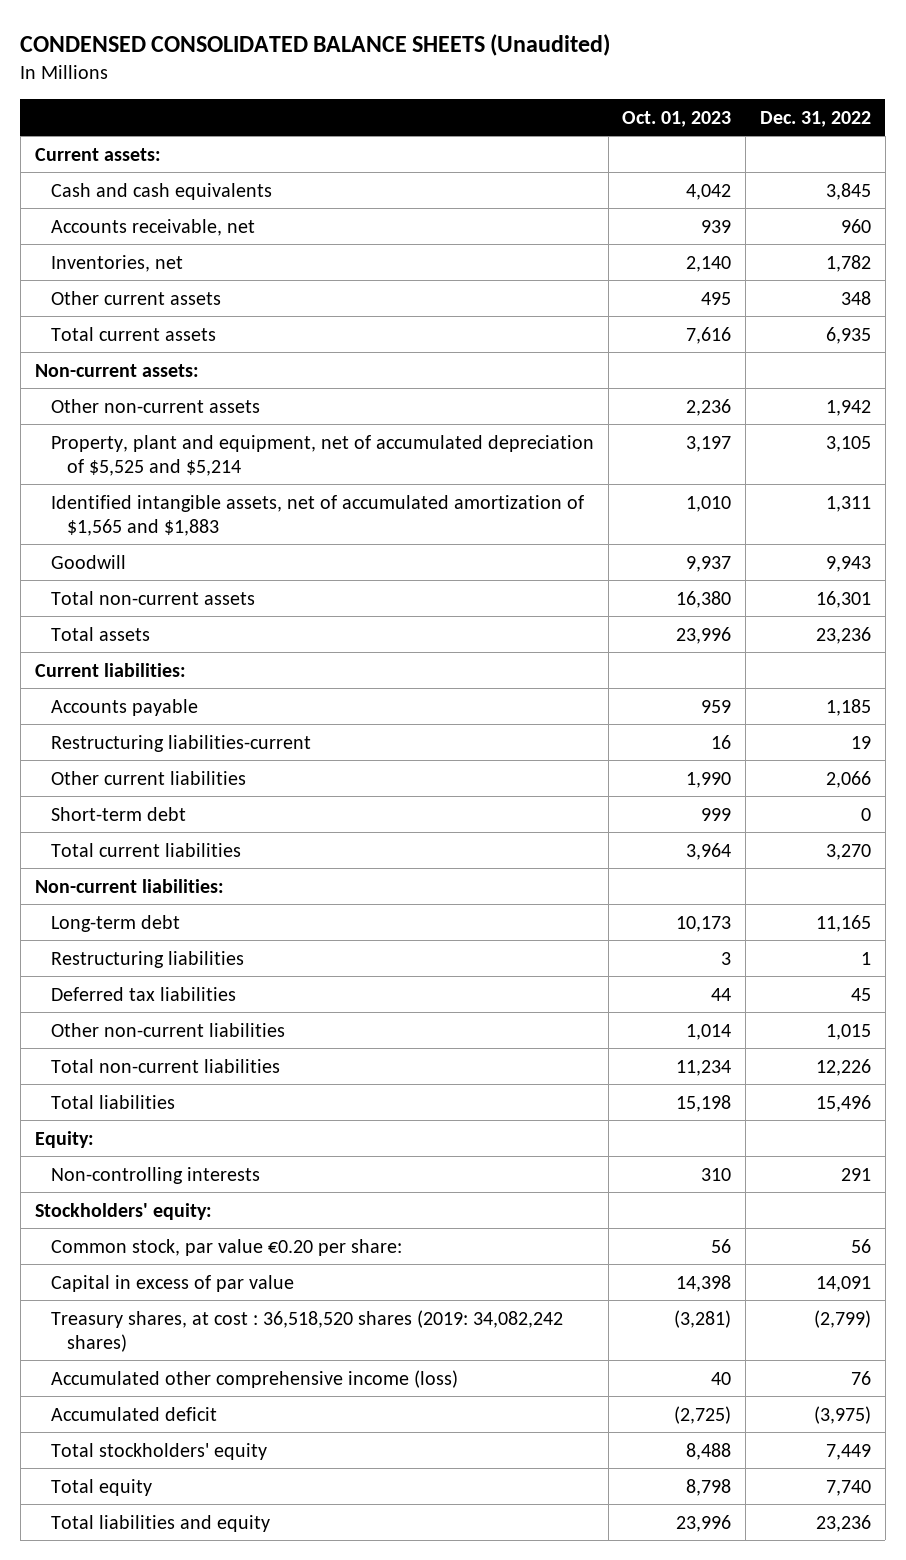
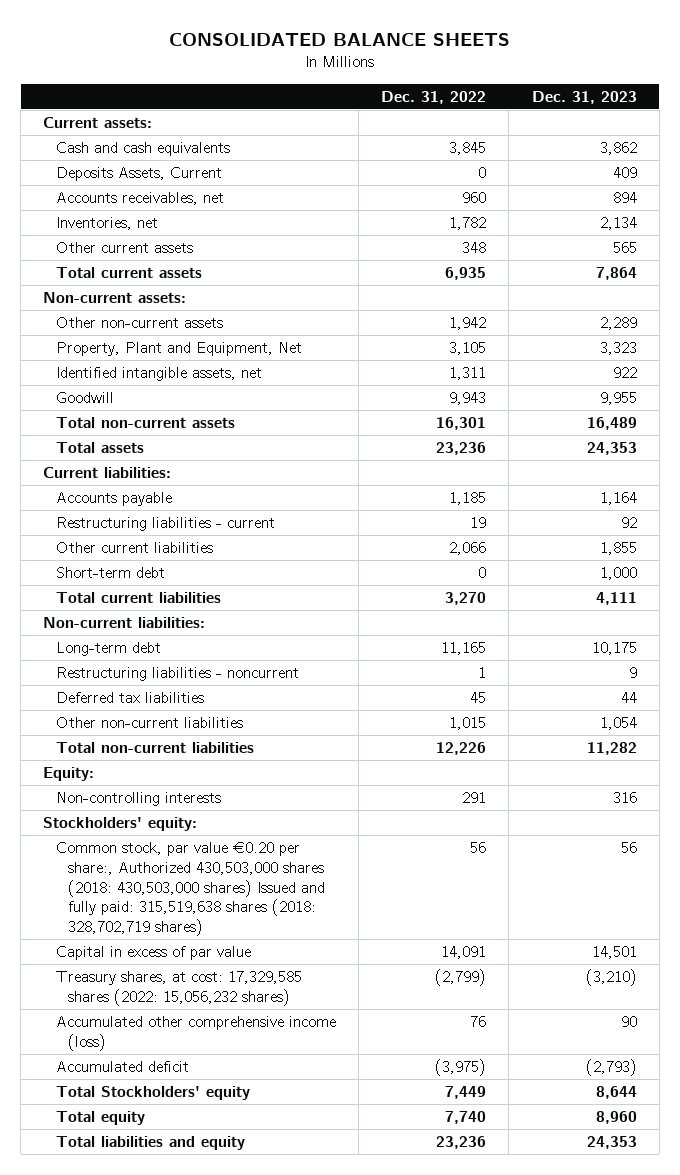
- CONDENSED CONSOLIDATED BALANCE SHEETS (Unaudited)
+ CONSOLIDATED BALANCE SHEETS
- | Oct. 01, 2023 | Dec. 31, 2022
+ | Dec. 31, 2022 | Dec. 31, 2023
- Accounts receivable, net | 939 | 960
+ Deposits Assets, Current | 0 | 409
+ Accounts receivables, net | 960 | 894
- Property, plant and equipment, net of accumulated depreciation of $5,525 and $5,214 | 3,197 | 3,105
- Identified intangible assets, net of accumulated amortization of $1,565 and $1,883 | 1,010 | 1,311
+ Property, Plant and Equipment, Net | 3,105 | 3,323
+ Identified intangible assets, net | 1,311 | 922
- Restructuring liabilities-current | 16 | 19
+ Restructuring liabilities - current | 19 | 92
- Restructuring liabilities | 3 | 1
+ Restructuring liabilities - noncurrent | 1 | 9
- Total liabilities | 15,198 | 15,496
- Common stock, par value €0.20 per share: | 56 | 56
+ Common stock, par value €0.20 per share:, Authorized 430,503,000 shares (2018: 430,503,000 shares) Issued and fully paid: 315,519,638 shares (2018: 328,702,719 shares) | 56 | 56
- Treasury shares, at cost : 36,518,520 shares (2019: 34,082,242 shares) | (3,281) | (2,799)
+ Treasury shares, at cost: 17,329,585 shares (2022: 15,056,232 shares) | (2,799) | (3,210)
- Total stockholders' equity | 8,488 | 7,449
+ Total Stockholders' equity | 7,449 | 8,644

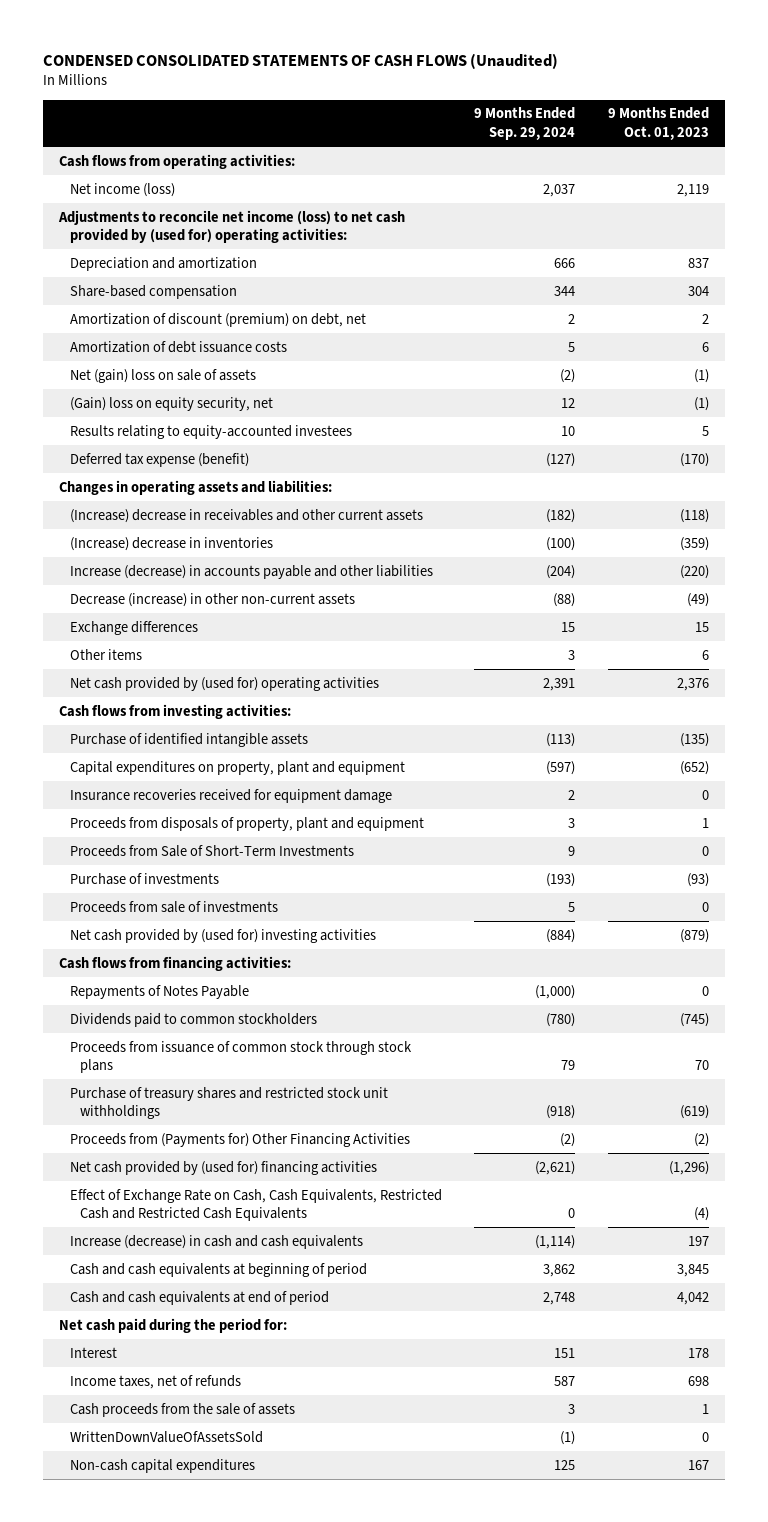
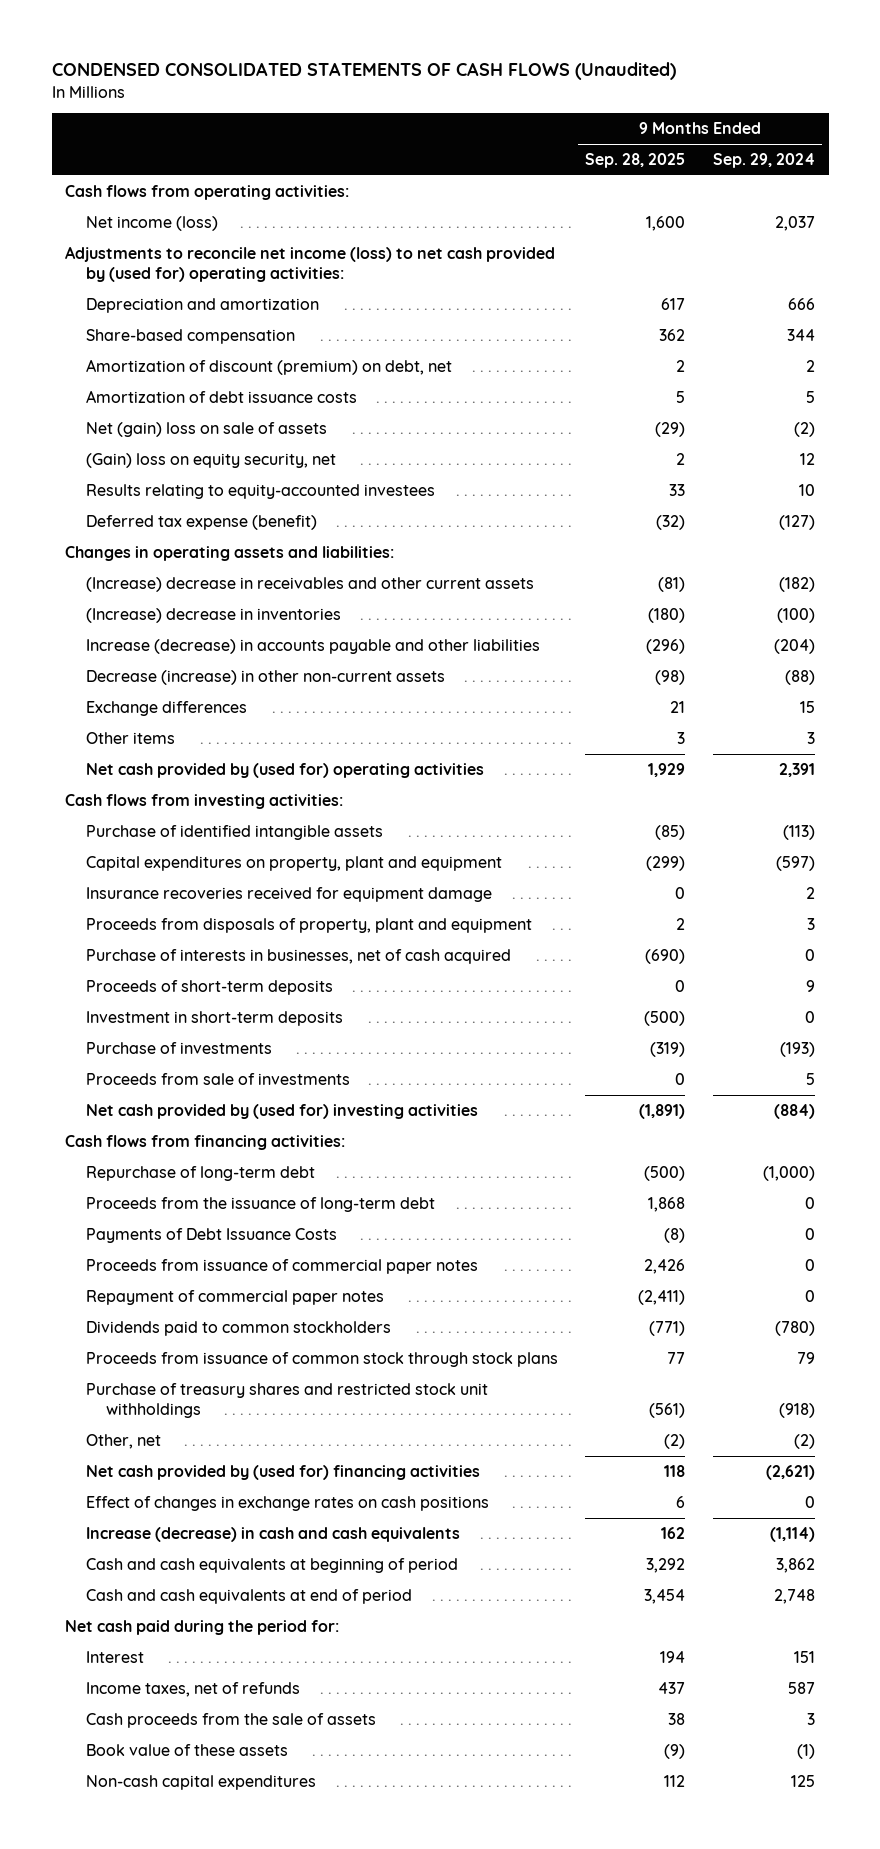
- | 9 Months Ended Sep. 29, 2024 | 9 Months Ended Oct. 01, 2023
+ | 9 Months Ended Sep. 28, 2025 | 9 Months Ended Sep. 29, 2024
- Proceeds from Sale of Short-Term Investments | 9 | 0
+ Purchase of interests in businesses, net of cash acquired | (690) | 0
+ Proceeds of short-term deposits | 0 | 9
+ Investment in short-term deposits | (500) | 0
- Repayments of Notes Payable | (1,000) | 0
+ Repurchase of long-term debt | (500) | (1,000)
+ Proceeds from the issuance of long-term debt | 1,868 | 0
+ Payments of Debt Issuance Costs | (8) | 0
+ Proceeds from issuance of commercial paper notes | 2,426 | 0
+ Repayment of commercial paper notes | (2,411) | 0
- Proceeds from (Payments for) Other Financing Activities | (2) | (2)
+ Other, net | (2) | (2)
- Effect of Exchange Rate on Cash, Cash Equivalents, Restricted Cash and Restricted Cash Equivalents | 0 | (4)
+ Effect of changes in exchange rates on cash positions | 6 | 0
- WrittenDownValueOfAssetsSold | (1) | 0
+ Book value of these assets | (9) | (1)

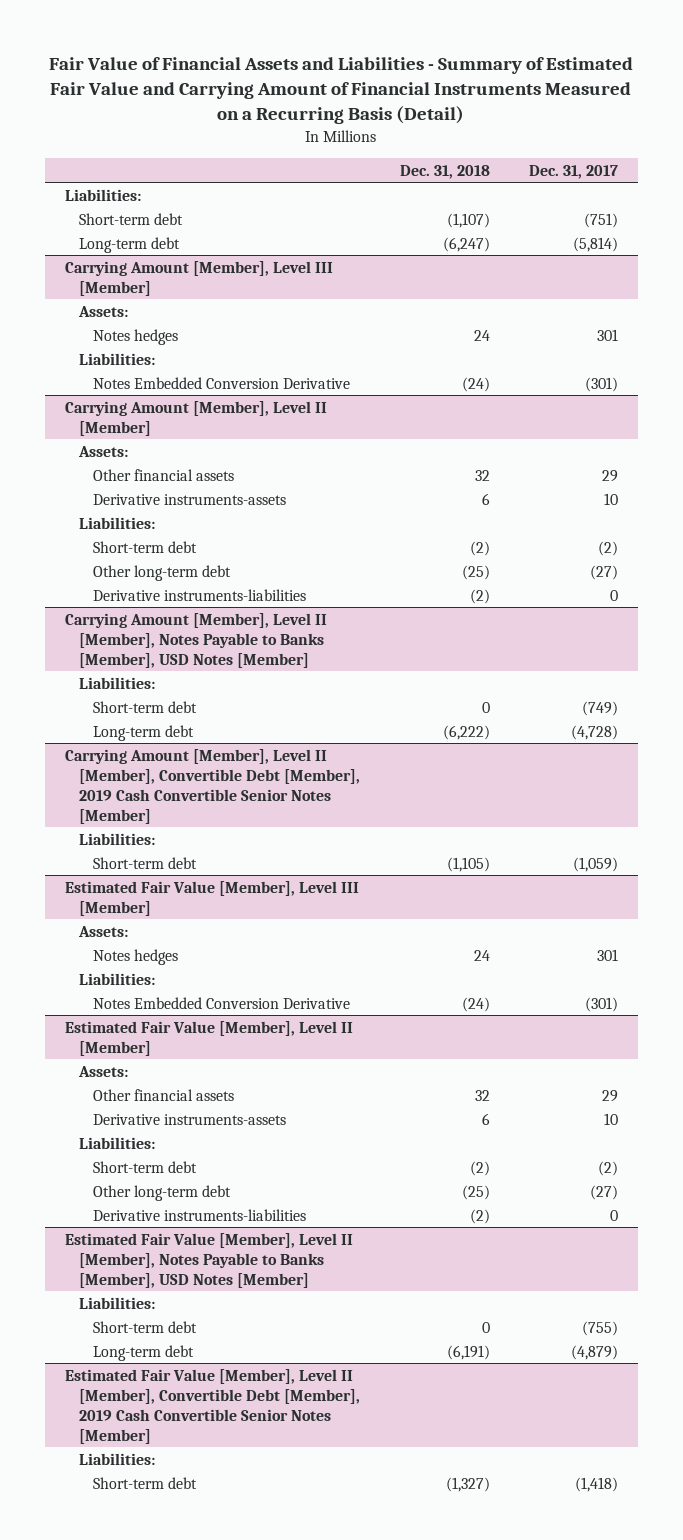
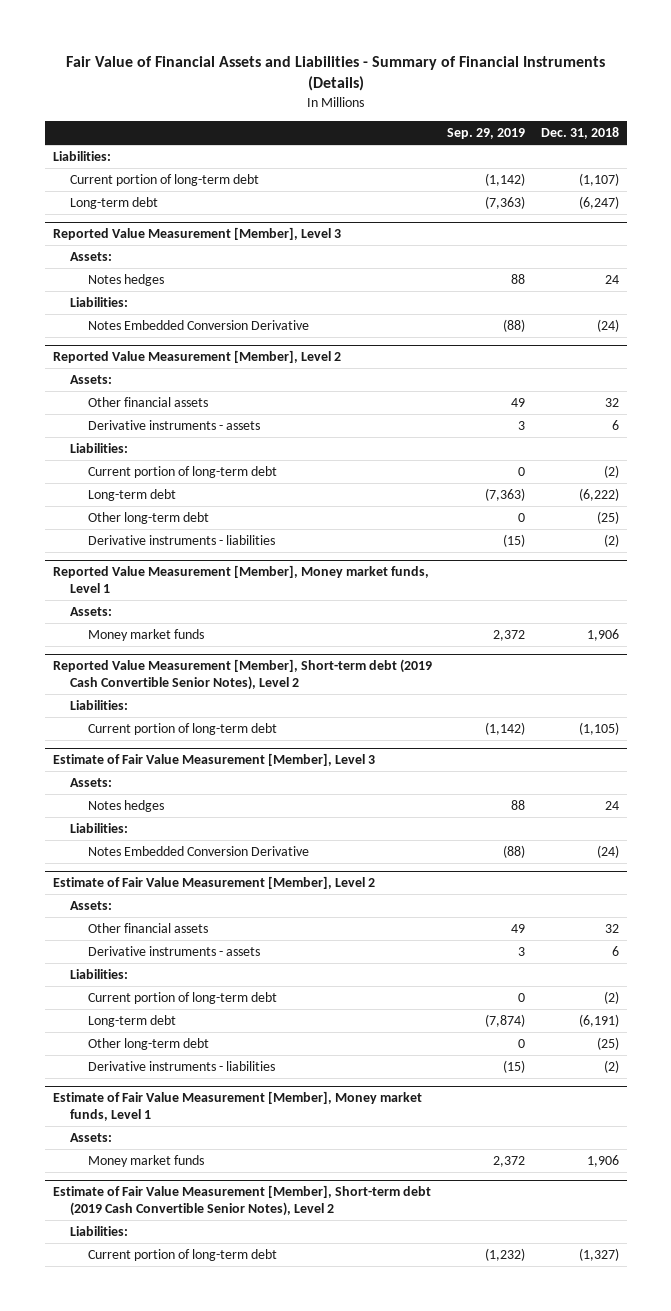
- Fair Value of Financial Assets and Liabilities - Summary of Estimated Fair Value and Carrying Amount of Financial Instruments Measured on a Recurring Basis (Detail)
+ Fair Value of Financial Assets and Liabilities - Summary of Financial Instruments (Details)
- | Dec. 31, 2018 | Dec. 31, 2017
+ | Sep. 29, 2019 | Dec. 31, 2018
- Short-term debt | (1,107) | (751)
+ Current portion of long-term debt | (1,142) | (1,107)
- Carrying Amount [Member], Level III [Member]
+ Reported Value Measurement [Member], Level 3
- Carrying Amount [Member], Level II [Member]
+ Reported Value Measurement [Member], Level 2
- Derivative instruments-assets | 6 | 10
- Liabilities:
- Short-term debt | (2) | (2)
- Other long-term debt | (25) | (27)
- Derivative instruments-liabilities | (2) | 0
- Carrying Amount [Member], Level II [Member], Notes Payable to Banks [Member], USD Notes [Member]
+ Derivative instruments - assets | 3 | 6
- Short-term debt | 0 | (749)
+ Current portion of long-term debt | 0 | (2)
- Carrying Amount [Member], Level II [Member], Convertible Debt [Member], 2019 Cash Convertible Senior Notes [Member]
+ Other long-term debt | 0 | (25)
+ Derivative instruments - liabilities | (15) | (2)
+ Reported Value Measurement [Member], Money market funds, Level 1
+ Assets:
+ Money market funds | 2,372 | 1,906
+ Reported Value Measurement [Member], Short-term debt (2019 Cash Convertible Senior Notes), Level 2
- Short-term debt | (1,105) | (1,059)
- Estimated Fair Value [Member], Level III [Member]
+ Current portion of long-term debt | (1,142) | (1,105)
+ Estimate of Fair Value Measurement [Member], Level 3
- Estimated Fair Value [Member], Level II [Member]
+ Estimate of Fair Value Measurement [Member], Level 2
- Derivative instruments-assets | 6 | 10
- Liabilities:
- Short-term debt | (2) | (2)
- Other long-term debt | (25) | (27)
- Derivative instruments-liabilities | (2) | 0
- Estimated Fair Value [Member], Level II [Member], Notes Payable to Banks [Member], USD Notes [Member]
+ Derivative instruments - assets | 3 | 6
- Short-term debt | 0 | (755)
+ Current portion of long-term debt | 0 | (2)
- Estimated Fair Value [Member], Level II [Member], Convertible Debt [Member], 2019 Cash Convertible Senior Notes [Member]
+ Other long-term debt | 0 | (25)
+ Derivative instruments - liabilities | (15) | (2)
+ Estimate of Fair Value Measurement [Member], Money market funds, Level 1
+ Assets:
+ Money market funds | 2,372 | 1,906
+ Estimate of Fair Value Measurement [Member], Short-term debt (2019 Cash Convertible Senior Notes), Level 2
- Short-term debt | (1,327) | (1,418)
+ Current portion of long-term debt | (1,232) | (1,327)

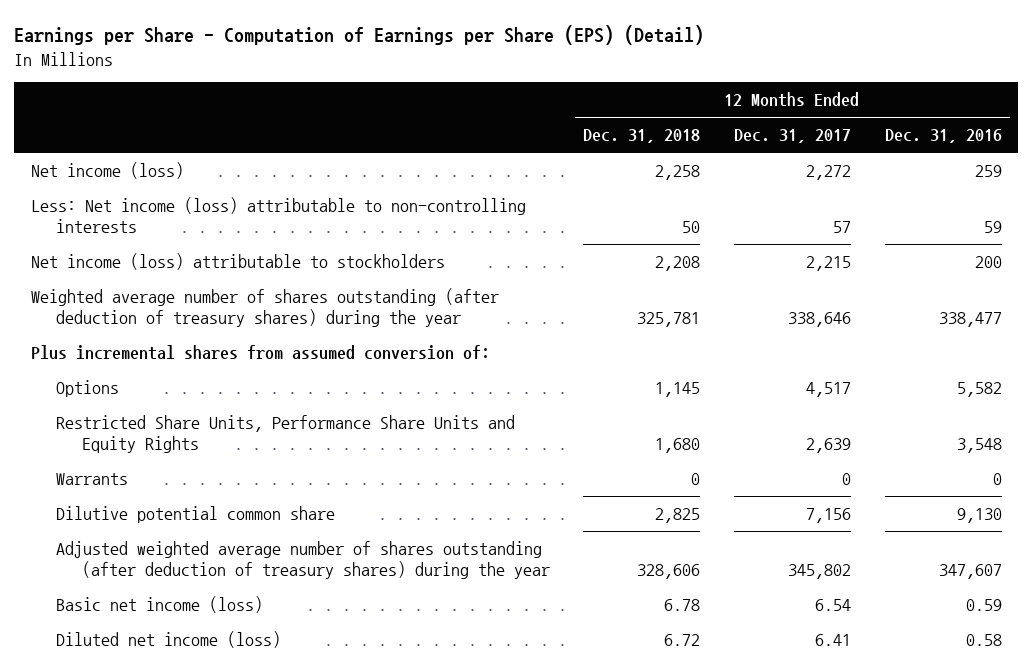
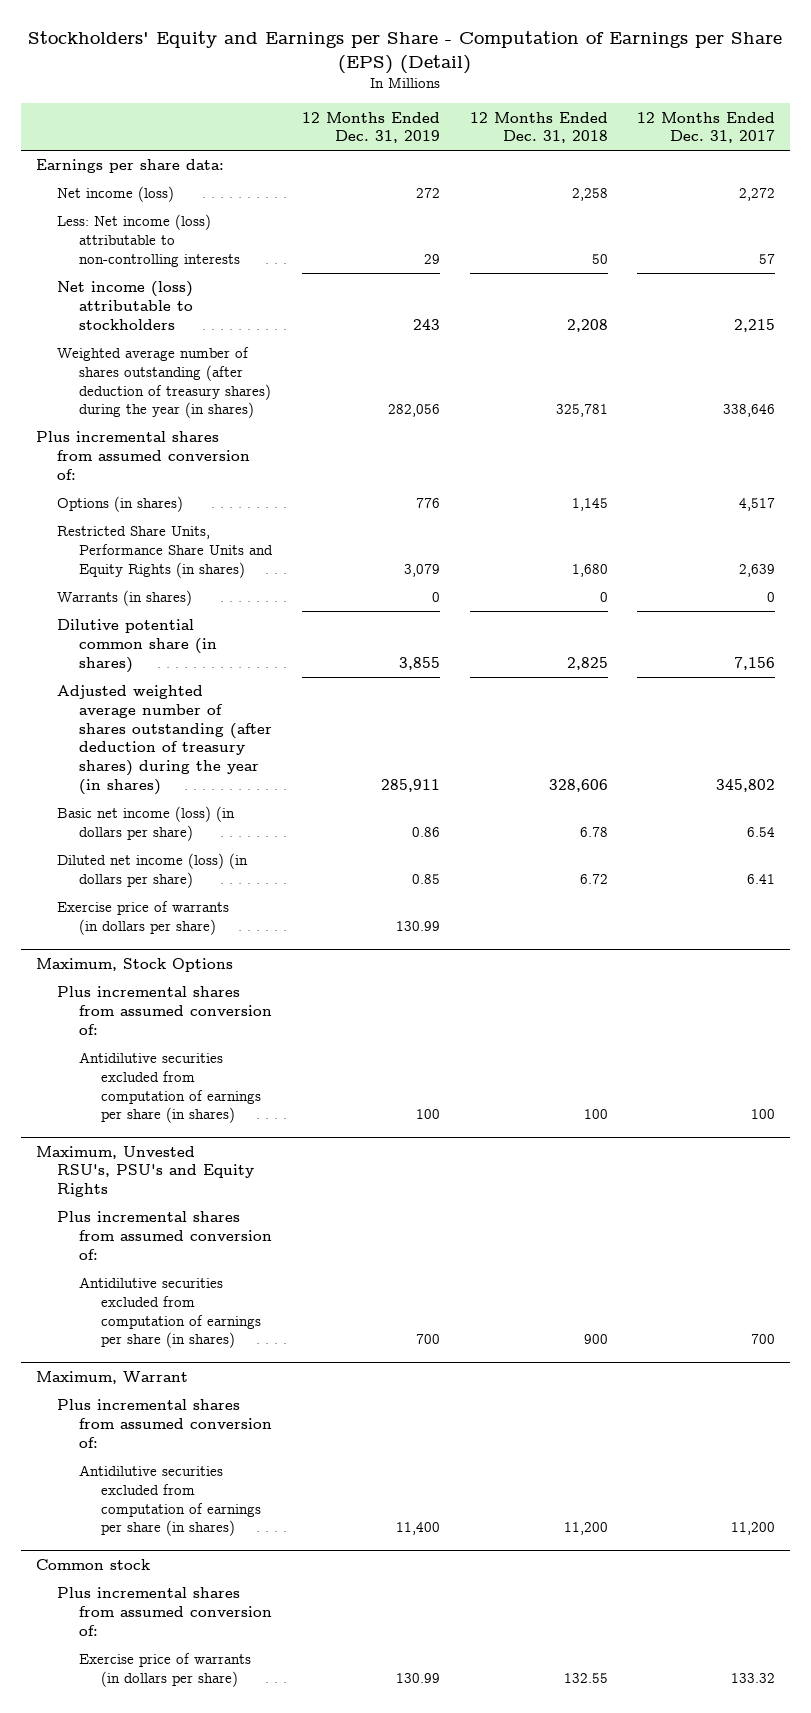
- Earnings per Share - Computation of Earnings per Share (EPS) (Detail)
+ Stockholders' Equity and Earnings per Share - Computation of Earnings per Share (EPS) (Detail)
- | 12 Months Ended Dec. 31, 2018 | 12 Months Ended Dec. 31, 2017 | 12 Months Ended Dec. 31, 2016
+ | 12 Months Ended Dec. 31, 2019 | 12 Months Ended Dec. 31, 2018 | 12 Months Ended Dec. 31, 2017
+ Earnings per share data:
- Weighted average number of shares outstanding (after deduction of treasury shares) during the year | 325,781 | 338,646 | 338,477
+ Weighted average number of shares outstanding (after deduction of treasury shares) during the year (in shares) | 282,056 | 325,781 | 338,646
- Options | 1,145 | 4,517 | 5,582
- Restricted Share Units, Performance Share Units and Equity Rights | 1,680 | 2,639 | 3,548
- Warrants | 0 | 0 | 0
- Dilutive potential common share | 2,825 | 7,156 | 9,130
- Adjusted weighted average number of shares outstanding (after deduction of treasury shares) during the year | 328,606 | 345,802 | 347,607
- Basic net income (loss) | 6.78 | 6.54 | 0.59
- Diluted net income (loss) | 6.72 | 6.41 | 0.58
+ Options (in shares) | 776 | 1,145 | 4,517
+ Restricted Share Units, Performance Share Units and Equity Rights (in shares) | 3,079 | 1,680 | 2,639
+ Warrants (in shares) | 0 | 0 | 0
+ Dilutive potential common share (in shares) | 3,855 | 2,825 | 7,156
+ Adjusted weighted average number of shares outstanding (after deduction of treasury shares) during the year (in shares) | 285,911 | 328,606 | 345,802
+ Basic net income (loss) (in dollars per share) | 0.86 | 6.78 | 6.54
+ Diluted net income (loss) (in dollars per share) | 0.85 | 6.72 | 6.41
+ Exercise price of warrants (in dollars per share) | 130.99 | |
+ Maximum, Stock Options
+ Plus incremental shares from assumed conversion of:
+ Antidilutive securities excluded from computation of earnings per share (in shares) | 100 | 100 | 100
+ Maximum, Unvested RSU's, PSU's and Equity Rights
+ Plus incremental shares from assumed conversion of:
+ Antidilutive securities excluded from computation of earnings per share (in shares) | 700 | 900 | 700
+ Maximum, Warrant
+ Plus incremental shares from assumed conversion of:
+ Antidilutive securities excluded from computation of earnings per share (in shares) | 11,400 | 11,200 | 11,200
+ Common stock
+ Plus incremental shares from assumed conversion of:
+ Exercise price of warrants (in dollars per share) | 130.99 | 132.55 | 133.32

